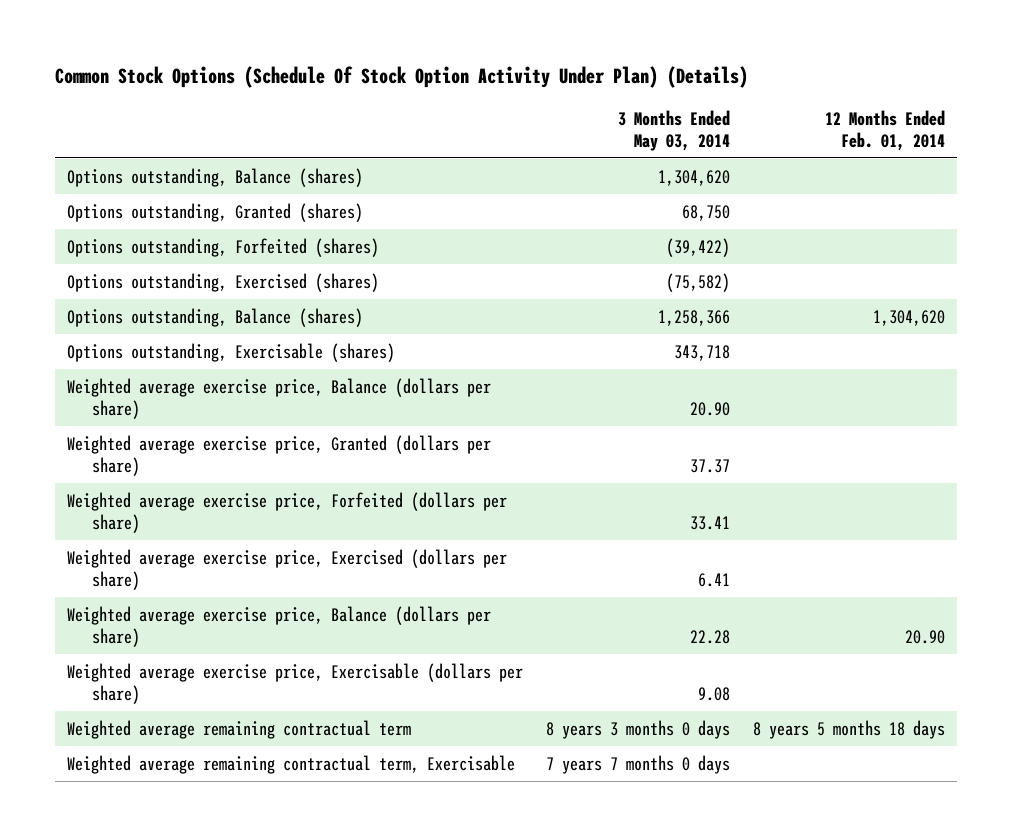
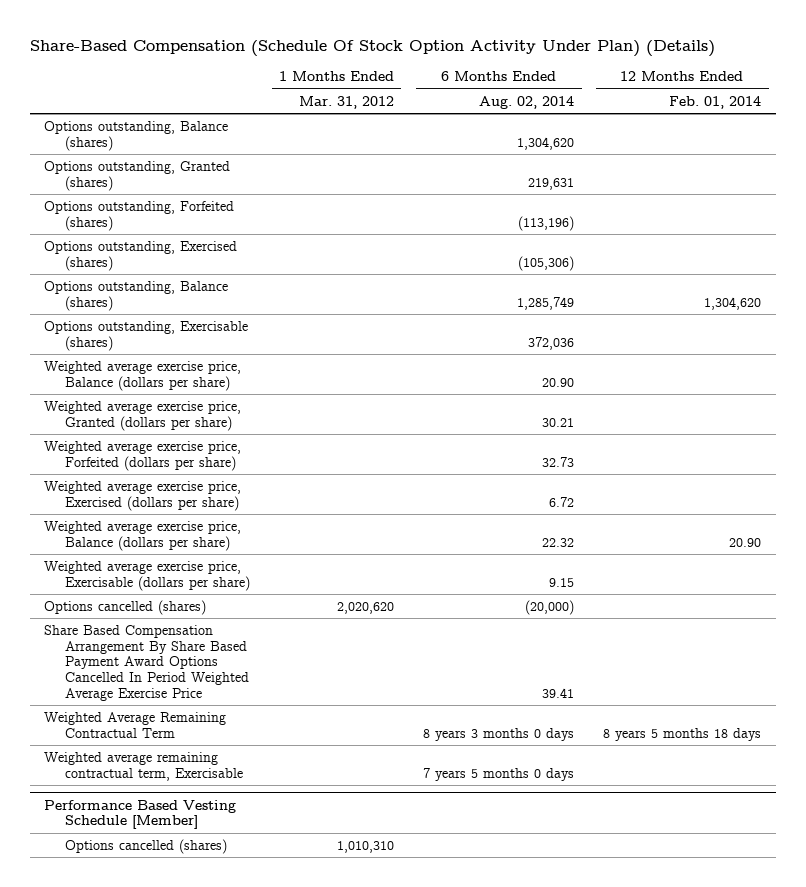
- Common Stock Options (Schedule Of Stock Option Activity Under Plan) (Details)
+ Share-Based Compensation (Schedule Of Stock Option Activity Under Plan) (Details)
- | 3 Months Ended May 03, 2014 | 12 Months Ended Feb. 01, 2014
+ | 1 Months Ended Mar. 31, 2012 | 6 Months Ended Aug. 02, 2014 | 12 Months Ended Feb. 01, 2014
- Weighted average remaining contractual term | 8 years 3 months 0 days | 8 years 5 months 18 days
+ Options cancelled (shares) | 2,020,620 | (20,000) |
+ Share Based Compensation Arrangement By Share Based Payment Award Options Cancelled In Period Weighted Average Exercise Price | | 39.41 |
+ Weighted Average Remaining Contractual Term | | 8 years 3 months 0 days | 8 years 5 months 18 days
+ Performance Based Vesting Schedule [Member]
+ Options cancelled (shares) | 1,010,310 | |

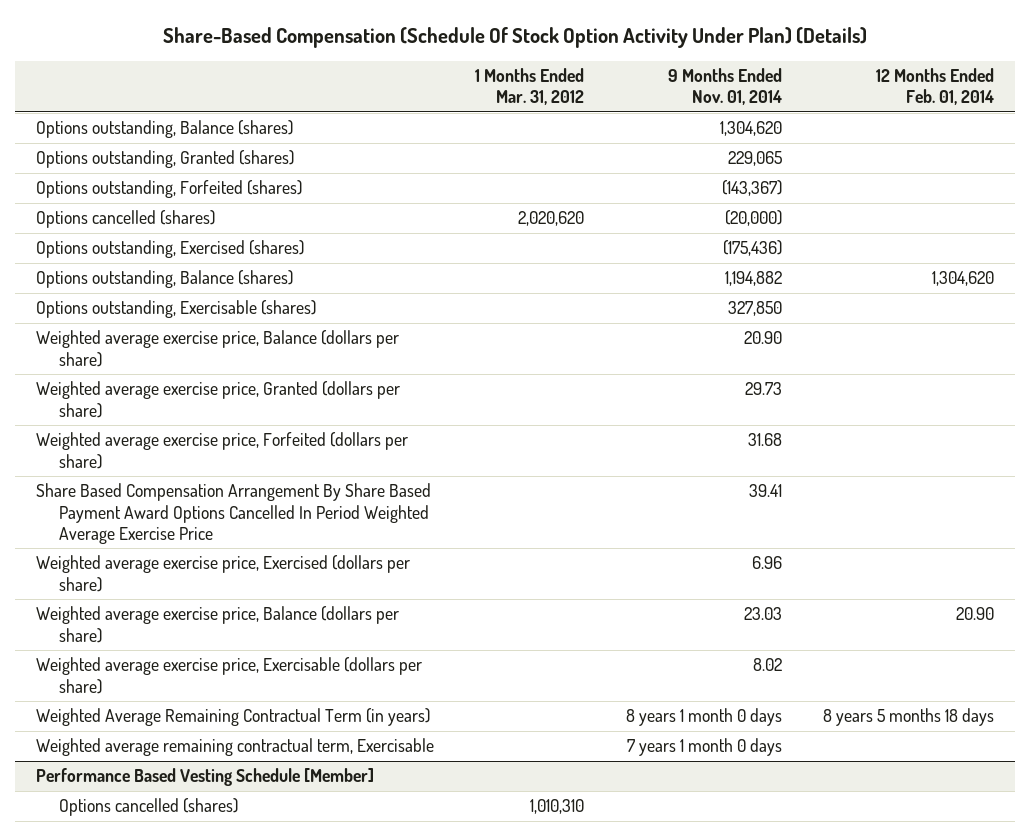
- | 1 Months Ended Mar. 31, 2012 | 6 Months Ended Aug. 02, 2014 | 12 Months Ended Feb. 01, 2014
+ | 1 Months Ended Mar. 31, 2012 | 9 Months Ended Nov. 01, 2014 | 12 Months Ended Feb. 01, 2014
moved up: Options cancelled (shares) | 2,020,620 | (20,000) |
moved up: Share Based Compensation Arrangement By Share Based Payment Award Options Cancelled In Period Weighted Average Exercise Price | | 39.41 |
- Weighted Average Remaining Contractual Term | | 8 years 3 months 0 days | 8 years 5 months 18 days
+ Weighted Average Remaining Contractual Term (in years) | | 8 years 1 month 0 days | 8 years 5 months 18 days

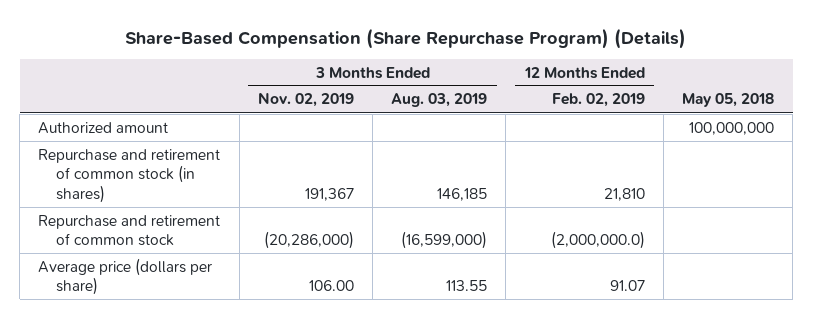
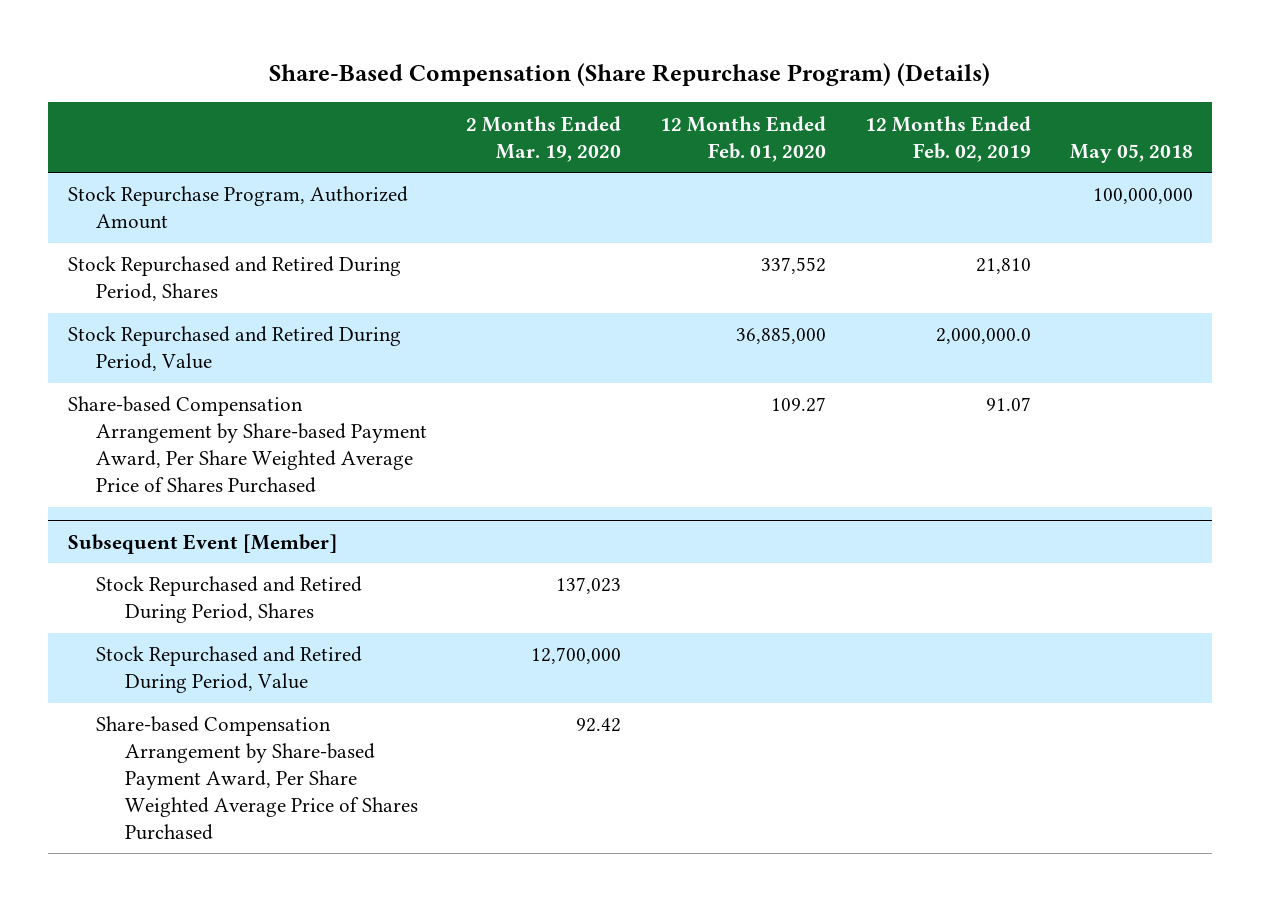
- | 3 Months Ended Nov. 02, 2019 | 3 Months Ended Aug. 03, 2019 | 12 Months Ended Feb. 02, 2019 | May 05, 2018
+ | 2 Months Ended Mar. 19, 2020 | 12 Months Ended Feb. 01, 2020 | 12 Months Ended Feb. 02, 2019 | May 05, 2018
- Authorized amount | | | | 100,000,000
- Repurchase and retirement of common stock (in shares) | 191,367 | 146,185 | 21,810 |
- Repurchase and retirement of common stock | (20,286,000) | (16,599,000) | (2,000,000.0) |
- Average price (dollars per share) | 106.00 | 113.55 | 91.07 |
+ Stock Repurchase Program, Authorized Amount | | | | 100,000,000
+ Stock Repurchased and Retired During Period, Shares | | 337,552 | 21,810 |
+ Stock Repurchased and Retired During Period, Value | | 36,885,000 | 2,000,000.0 |
+ Share-based Compensation Arrangement by Share-based Payment Award, Per Share Weighted Average Price of Shares Purchased | | 109.27 | 91.07 |
+ Subsequent Event [Member]
+ Stock Repurchased and Retired During Period, Shares | 137,023 | | |
+ Stock Repurchased and Retired During Period, Value | 12,700,000 | | |
+ Share-based Compensation Arrangement by Share-based Payment Award, Per Share Weighted Average Price of Shares Purchased | 92.42 | | |

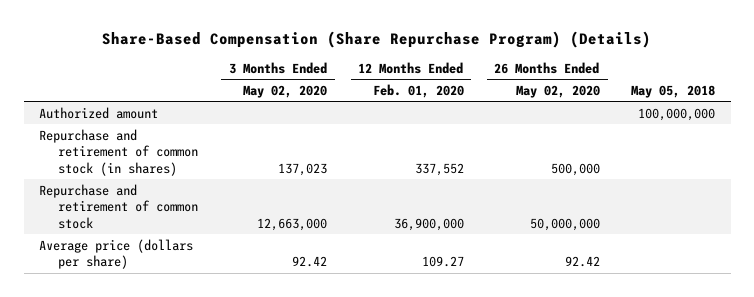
- | 2 Months Ended Mar. 19, 2020 | 12 Months Ended Feb. 01, 2020 | 12 Months Ended Feb. 02, 2019 | May 05, 2018
+ | 3 Months Ended May 02, 2020 | 12 Months Ended Feb. 01, 2020 | 26 Months Ended May 02, 2020 | May 05, 2018
- Stock Repurchase Program, Authorized Amount | | | | 100,000,000
- Stock Repurchased and Retired During Period, Shares | | 337,552 | 21,810 |
- Stock Repurchased and Retired During Period, Value | | 36,885,000 | 2,000,000.0 |
- Share-based Compensation Arrangement by Share-based Payment Award, Per Share Weighted Average Price of Shares Purchased | | 109.27 | 91.07 |
- Subsequent Event [Member]
- Stock Repurchased and Retired During Period, Shares | 137,023 | | |
- Stock Repurchased and Retired During Period, Value | 12,700,000 | | |
- Share-based Compensation Arrangement by Share-based Payment Award, Per Share Weighted Average Price of Shares Purchased | 92.42 | | |
+ Authorized amount | | | | 100,000,000
+ Repurchase and retirement of common stock (in shares) | 137,023 | 337,552 | 500,000 |
+ Repurchase and retirement of common stock | 12,663,000 | 36,900,000 | 50,000,000 |
+ Average price (dollars per share) | 92.42 | 109.27 | 92.42 |

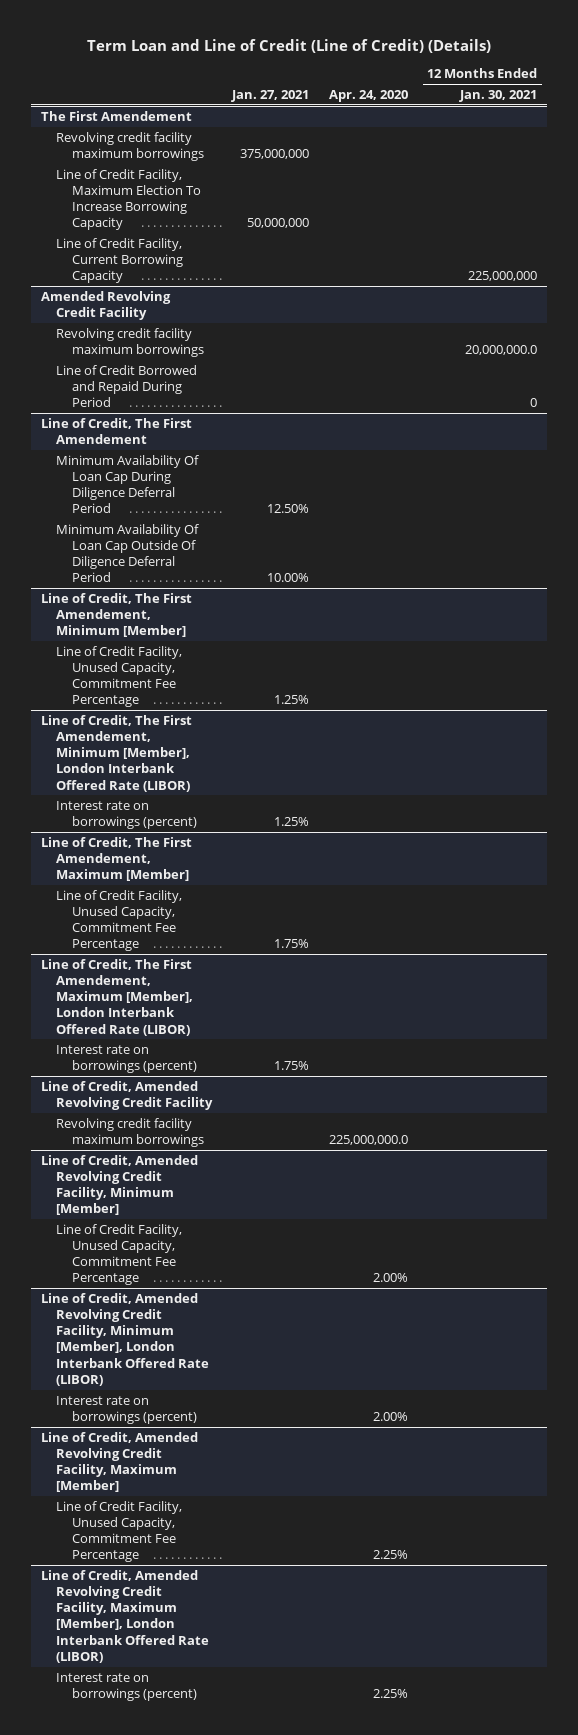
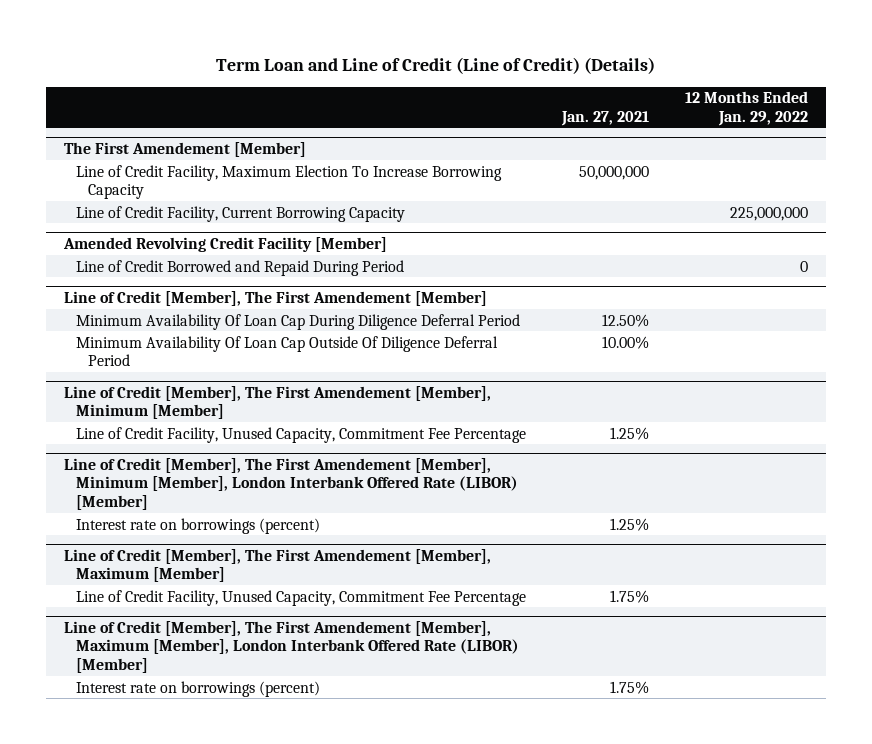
- | Jan. 27, 2021 | Apr. 24, 2020 | 12 Months Ended Jan. 30, 2021
+ | Jan. 27, 2021 | 12 Months Ended Jan. 29, 2022
- The First Amendement
- Revolving credit facility maximum borrowings | 375,000,000 | |
+ The First Amendement [Member]
- Amended Revolving Credit Facility
- Revolving credit facility maximum borrowings | | | 20,000,000.0
+ Amended Revolving Credit Facility [Member]
- Line of Credit, The First Amendement
+ Line of Credit [Member], The First Amendement [Member]
- Line of Credit, The First Amendement, Minimum [Member]
+ Line of Credit [Member], The First Amendement [Member], Minimum [Member]
- Line of Credit, The First Amendement, Minimum [Member], London Interbank Offered Rate (LIBOR)
+ Line of Credit [Member], The First Amendement [Member], Minimum [Member], London Interbank Offered Rate (LIBOR) [Member]
- Line of Credit, The First Amendement, Maximum [Member]
+ Line of Credit [Member], The First Amendement [Member], Maximum [Member]
- Line of Credit, The First Amendement, Maximum [Member], London Interbank Offered Rate (LIBOR)
+ Line of Credit [Member], The First Amendement [Member], Maximum [Member], London Interbank Offered Rate (LIBOR) [Member]
- Line of Credit, Amended Revolving Credit Facility
- Revolving credit facility maximum borrowings | | 225,000,000.0 |
- Line of Credit, Amended Revolving Credit Facility, Minimum [Member]
- Line of Credit Facility, Unused Capacity, Commitment Fee Percentage | | 2.00% |
- Line of Credit, Amended Revolving Credit Facility, Minimum [Member], London Interbank Offered Rate (LIBOR)
- Interest rate on borrowings (percent) | | 2.00% |
- Line of Credit, Amended Revolving Credit Facility, Maximum [Member]
- Line of Credit Facility, Unused Capacity, Commitment Fee Percentage | | 2.25% |
- Line of Credit, Amended Revolving Credit Facility, Maximum [Member], London Interbank Offered Rate (LIBOR)
- Interest rate on borrowings (percent) | | 2.25% |

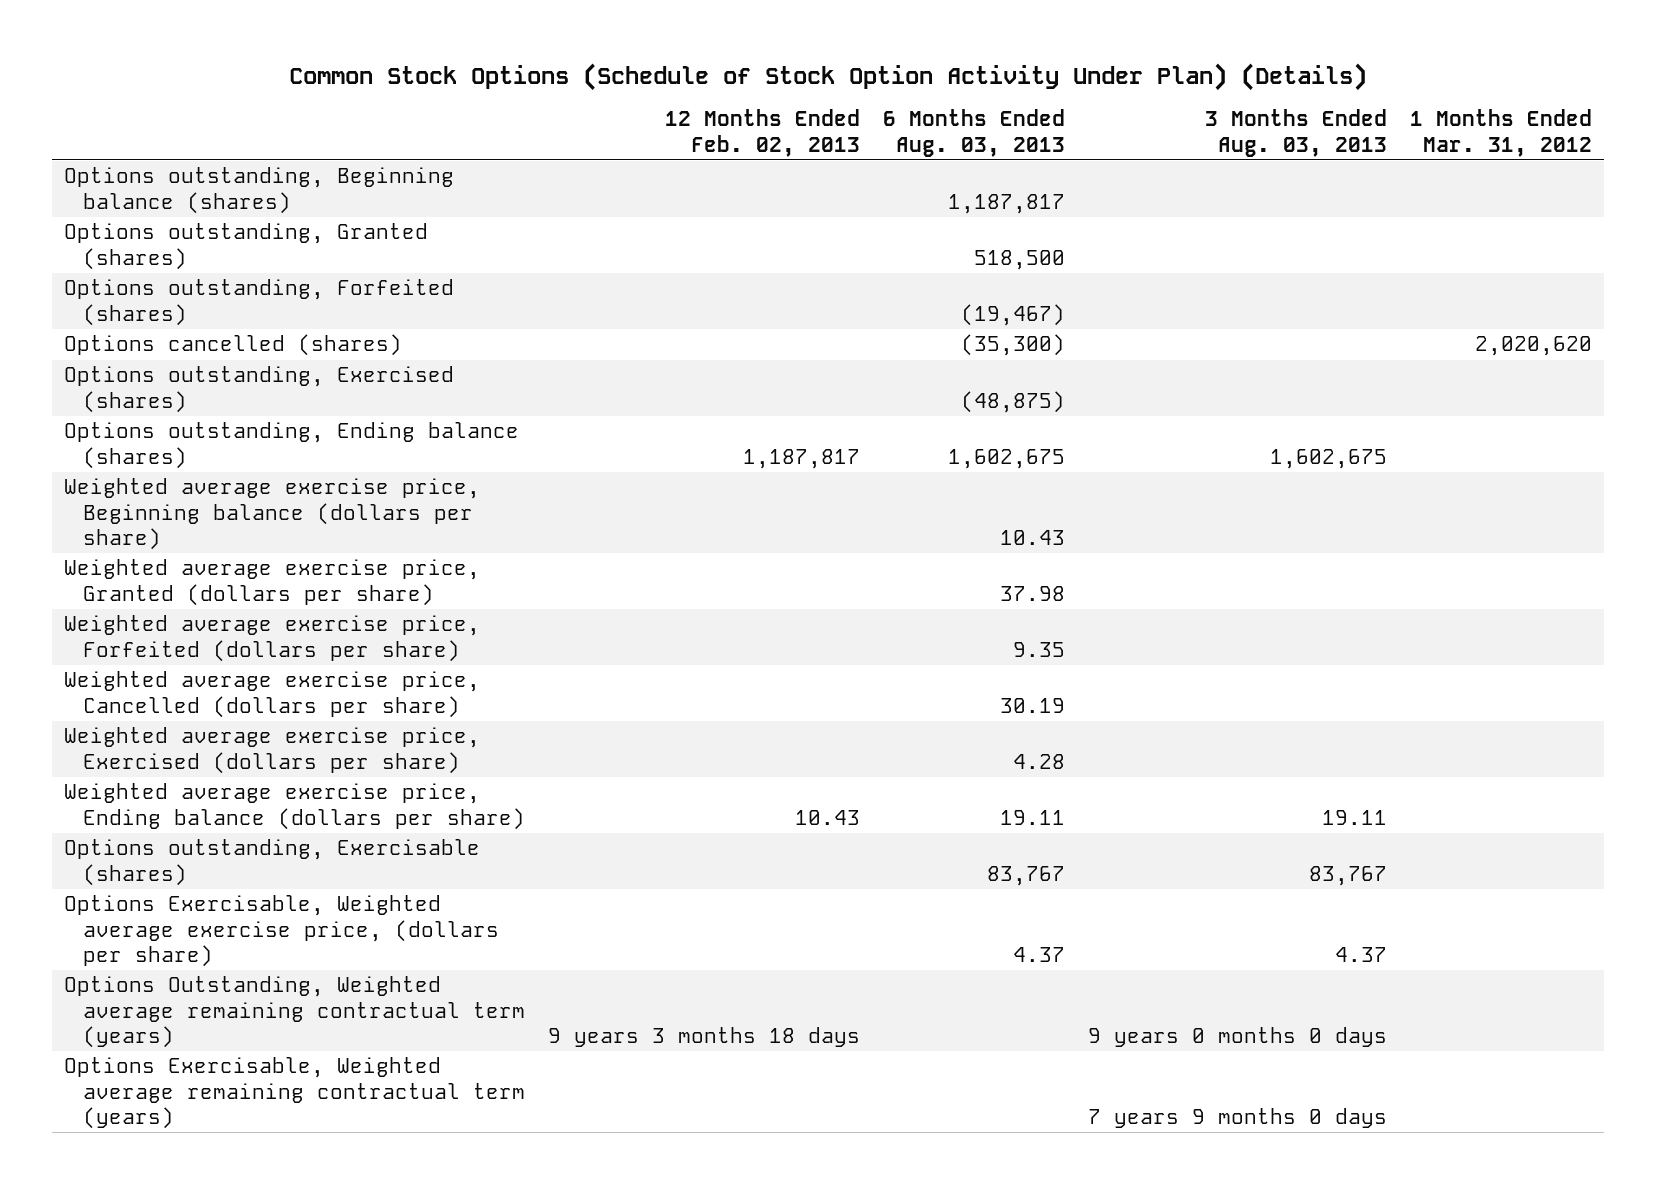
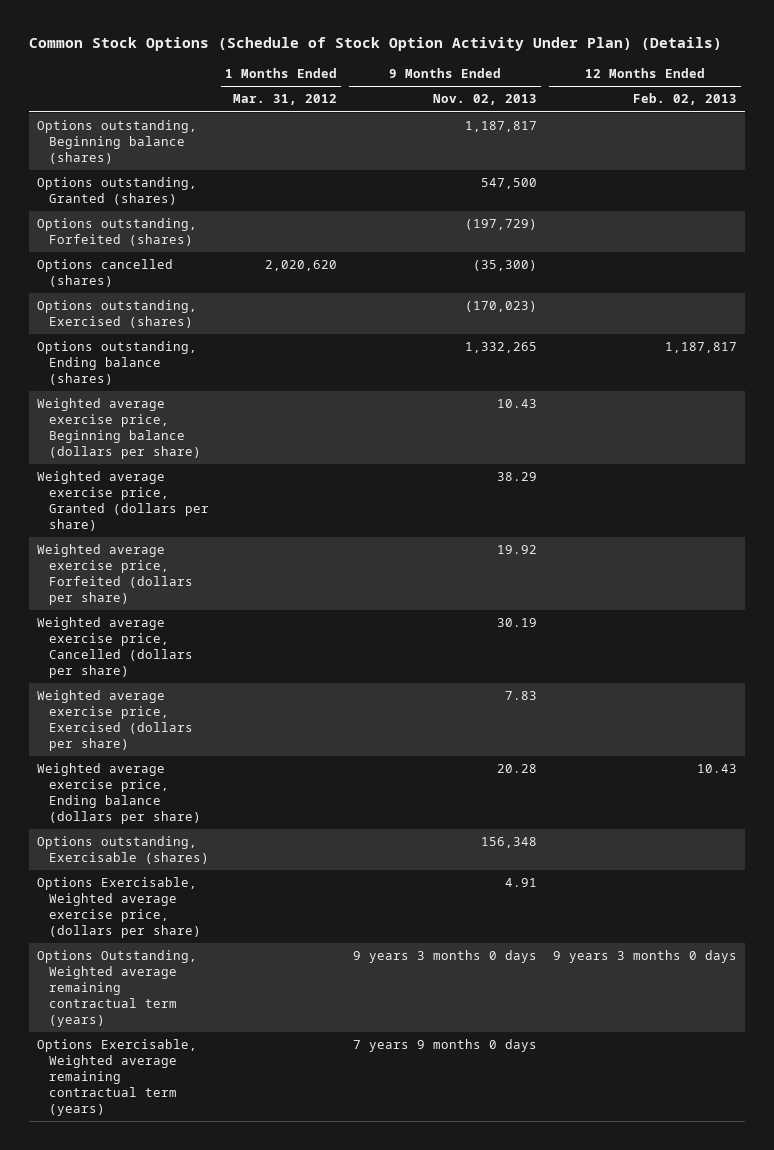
- | 12 Months Ended Feb. 02, 2013 | 6 Months Ended Aug. 03, 2013 | 3 Months Ended Aug. 03, 2013 | 1 Months Ended Mar. 31, 2012
+ | 1 Months Ended Mar. 31, 2012 | 9 Months Ended Nov. 02, 2013 | 12 Months Ended Feb. 02, 2013
- Options Outstanding, Weighted average remaining contractual term (years) | 9 years 3 months 18 days | | 9 years 0 months 0 days |
+ Options Outstanding, Weighted average remaining contractual term (years) | | 9 years 3 months 0 days | 9 years 3 months 0 days

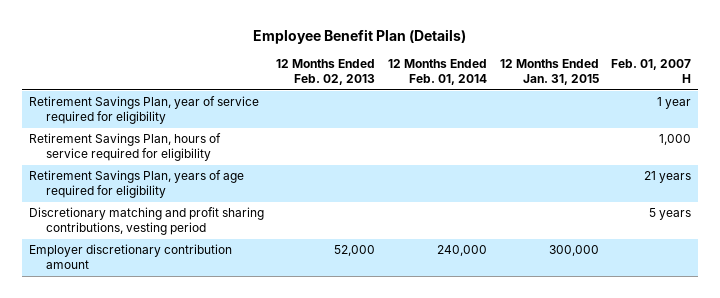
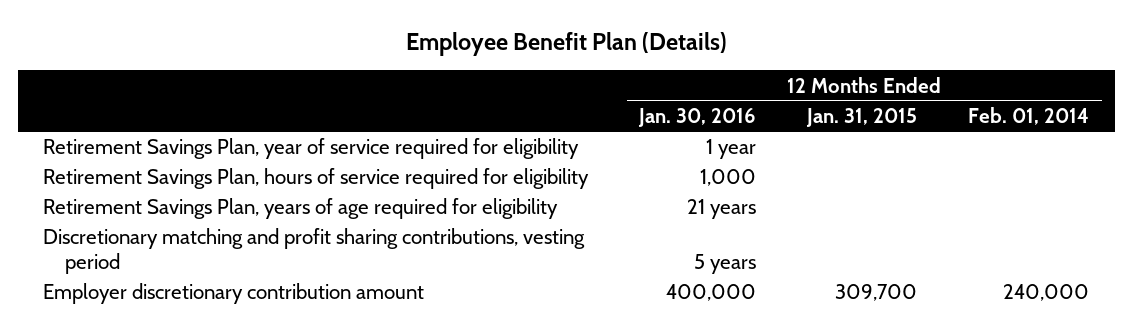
- | 12 Months Ended Feb. 02, 2013 | 12 Months Ended Feb. 01, 2014 | 12 Months Ended Jan. 31, 2015 | Feb. 01, 2007 H
+ | 12 Months Ended Jan. 30, 2016 | 12 Months Ended Jan. 31, 2015 | 12 Months Ended Feb. 01, 2014
- Employer discretionary contribution amount | 52,000 | 240,000 | 300,000 |
+ Employer discretionary contribution amount | 400,000 | 309,700 | 240,000

